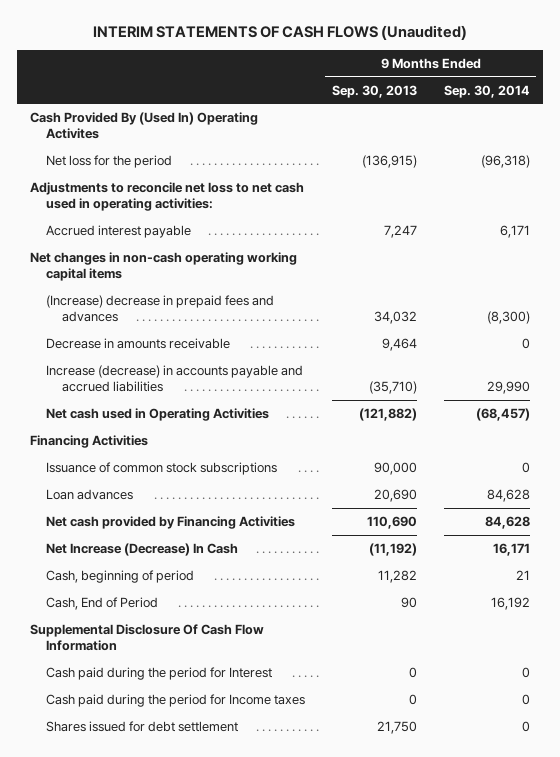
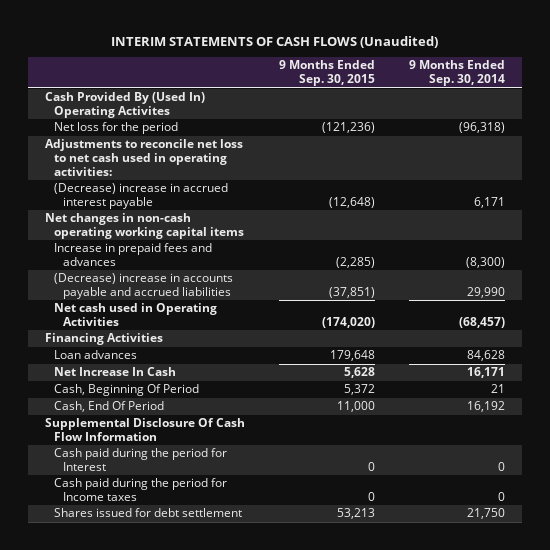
- | 9 Months Ended Sep. 30, 2013 | 9 Months Ended Sep. 30, 2014
+ | 9 Months Ended Sep. 30, 2015 | 9 Months Ended Sep. 30, 2014
- Accrued interest payable | 7,247 | 6,171
+ (Decrease) increase in accrued interest payable | (12,648) | 6,171
- (Increase) decrease in prepaid fees and advances | 34,032 | (8,300)
- Decrease in amounts receivable | 9,464 | 0
- Increase (decrease) in accounts payable and accrued liabilities | (35,710) | 29,990
+ Increase in prepaid fees and advances | (2,285) | (8,300)
+ (Decrease) increase in accounts payable and accrued liabilities | (37,851) | 29,990
- Issuance of common stock subscriptions | 90,000 | 0
- Net cash provided by Financing Activities | 110,690 | 84,628
- Net Increase (Decrease) In Cash | (11,192) | 16,171
- Cash, beginning of period | 11,282 | 21
- Cash, End of Period | 90 | 16,192
+ Net Increase In Cash | 5,628 | 16,171
+ Cash, Beginning Of Period | 5,372 | 21
+ Cash, End Of Period | 11,000 | 16,192
- Shares issued for debt settlement | 21,750 | 0
+ Shares issued for debt settlement | 53,213 | 21,750

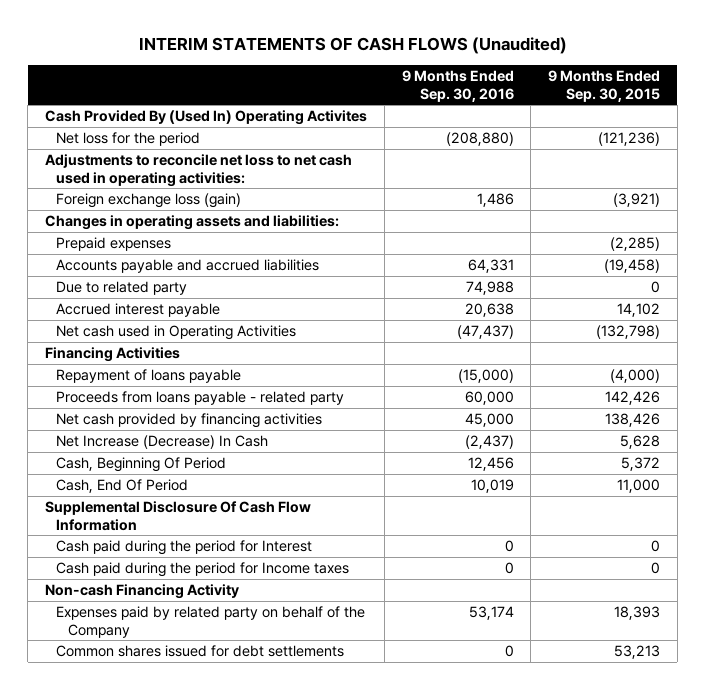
- | 9 Months Ended Sep. 30, 2015 | 9 Months Ended Sep. 30, 2014
+ | 9 Months Ended Sep. 30, 2016 | 9 Months Ended Sep. 30, 2015
- (Decrease) increase in accrued interest payable | (12,648) | 6,171
- Net changes in non-cash operating working capital items
- Increase in prepaid fees and advances | (2,285) | (8,300)
- (Decrease) increase in accounts payable and accrued liabilities | (37,851) | 29,990
- Net cash used in Operating Activities | (174,020) | (68,457)
+ Foreign exchange loss (gain) | 1,486 | (3,921)
+ Changes in operating assets and liabilities:
+ Prepaid expenses | | (2,285)
+ Accounts payable and accrued liabilities | 64,331 | (19,458)
+ Due to related party | 74,988 | 0
+ Accrued interest payable | 20,638 | 14,102
+ Net cash used in Operating Activities | (47,437) | (132,798)
- Loan advances | 179,648 | 84,628
- Net Increase In Cash | 5,628 | 16,171
+ Repayment of loans payable | (15,000) | (4,000)
+ Proceeds from loans payable - related party | 60,000 | 142,426
+ Net cash provided by financing activities | 45,000 | 138,426
+ Net Increase (Decrease) In Cash | (2,437) | 5,628
- Shares issued for debt settlement | 53,213 | 21,750
+ Non-cash Financing Activity
+ Expenses paid by related party on behalf of the Company | 53,174 | 18,393
+ Common shares issued for debt settlements | 0 | 53,213

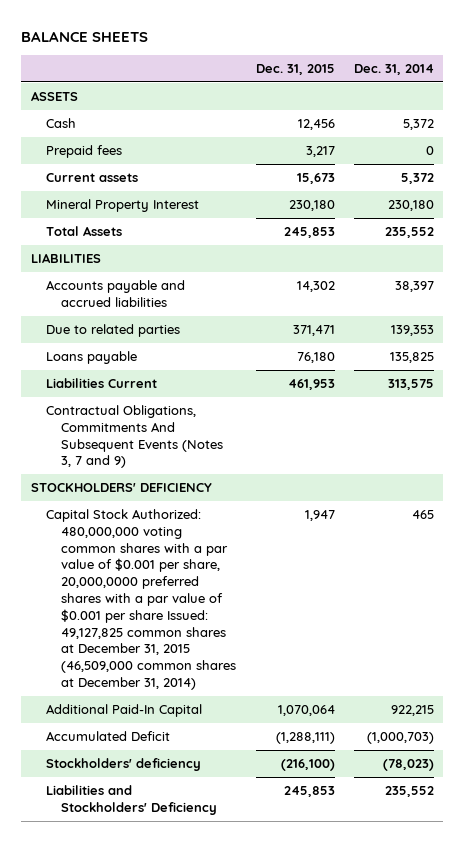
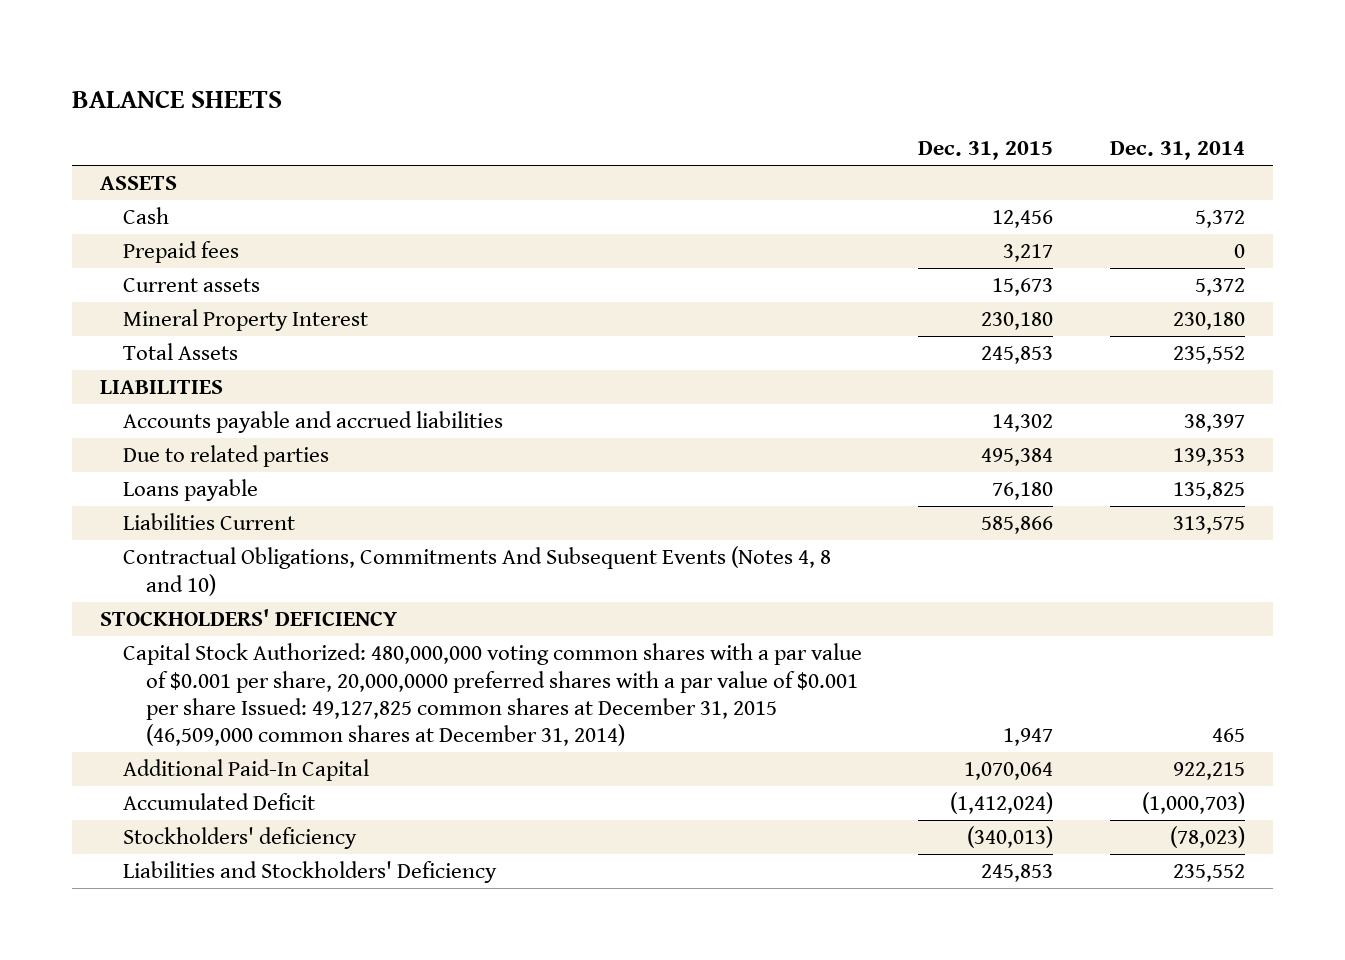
- Due to related parties | 371,471 | 139,353
+ Due to related parties | 495,384 | 139,353
- Liabilities Current | 461,953 | 313,575
- Contractual Obligations, Commitments And Subsequent Events (Notes 3, 7 and 9)
+ Liabilities Current | 585,866 | 313,575
+ Contractual Obligations, Commitments And Subsequent Events (Notes 4, 8 and 10)
- Accumulated Deficit | (1,288,111) | (1,000,703)
- Stockholders' deficiency | (216,100) | (78,023)
+ Accumulated Deficit | (1,412,024) | (1,000,703)
+ Stockholders' deficiency | (340,013) | (78,023)

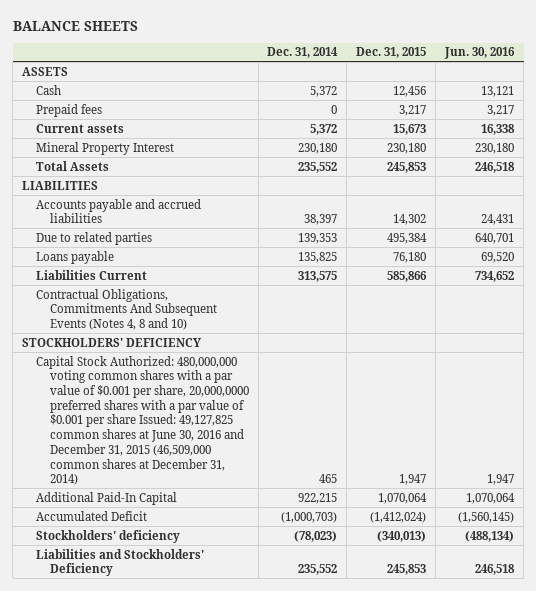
- | Dec. 31, 2015 | Dec. 31, 2014
+ | Dec. 31, 2014 | Dec. 31, 2015 | Jun. 30, 2016
- Capital Stock Authorized: 480,000,000 voting common shares with a par value of $0.001 per share, 20,000,0000 preferred shares with a par value of $0.001 per share Issued: 49,127,825 common shares at December 31, 2015 (46,509,000 common shares at December 31, 2014) | 1,947 | 465
+ Capital Stock Authorized: 480,000,000 voting common shares with a par value of $0.001 per share, 20,000,0000 preferred shares with a par value of $0.001 per share Issued: 49,127,825 common shares at June 30, 2016 and December 31, 2015 (46,509,000 common shares at December 31, 2014) | 465 | 1,947 | 1,947

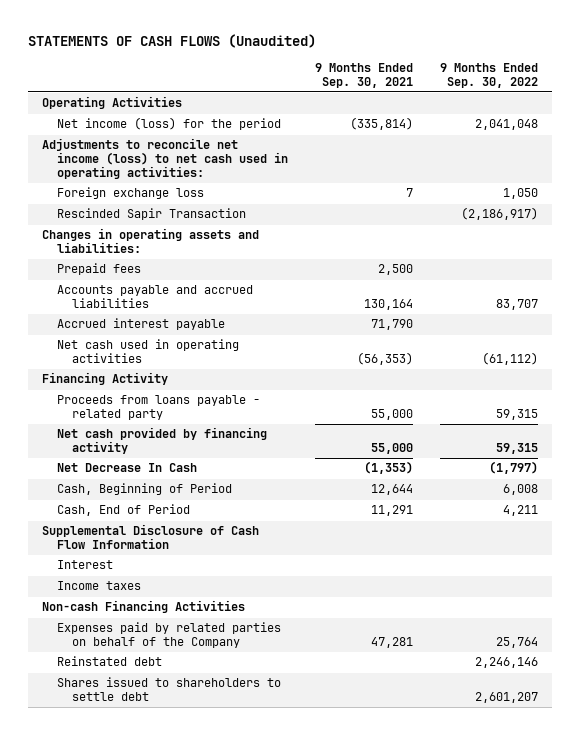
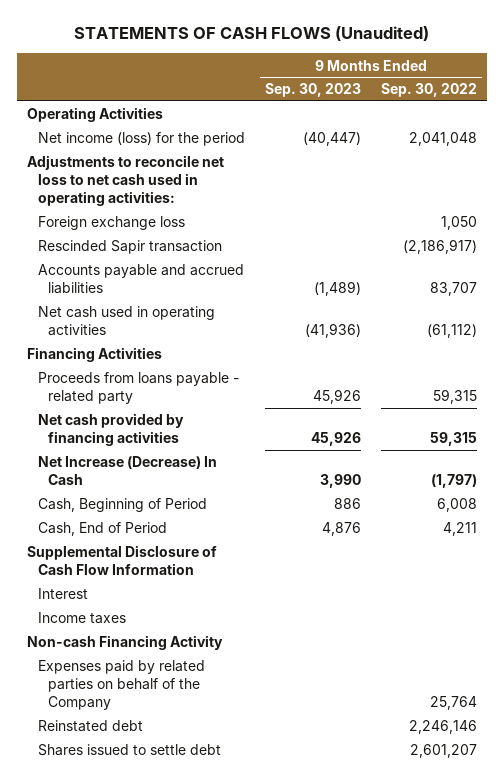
- | 9 Months Ended Sep. 30, 2021 | 9 Months Ended Sep. 30, 2022
+ | 9 Months Ended Sep. 30, 2023 | 9 Months Ended Sep. 30, 2022
- Adjustments to reconcile net income (loss) to net cash used in operating activities:
+ Adjustments to reconcile net loss to net cash used in operating activities:
- Rescinded Sapir Transaction | | (2,186,917)
- Changes in operating assets and liabilities:
- Prepaid fees | 2,500 |
+ Rescinded Sapir transaction | | (2,186,917)
- Accrued interest payable | 71,790 |
- Financing Activity
+ Financing Activities
- Net cash provided by financing activity | 55,000 | 59,315
- Net Decrease In Cash | (1,353) | (1,797)
+ Net cash provided by financing activities | 45,926 | 59,315
+ Net Increase (Decrease) In Cash | 3,990 | (1,797)
- Non-cash Financing Activities
+ Non-cash Financing Activity
- Shares issued to shareholders to settle debt | | 2,601,207
+ Shares issued to settle debt | | 2,601,207

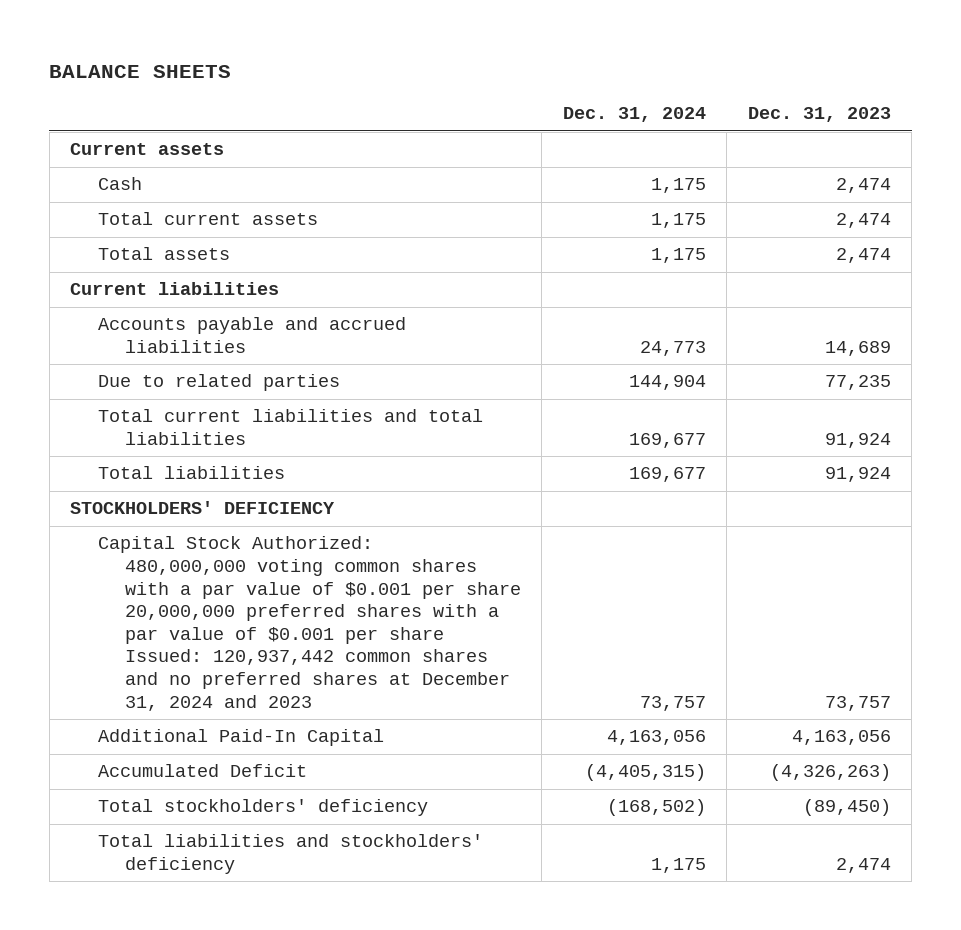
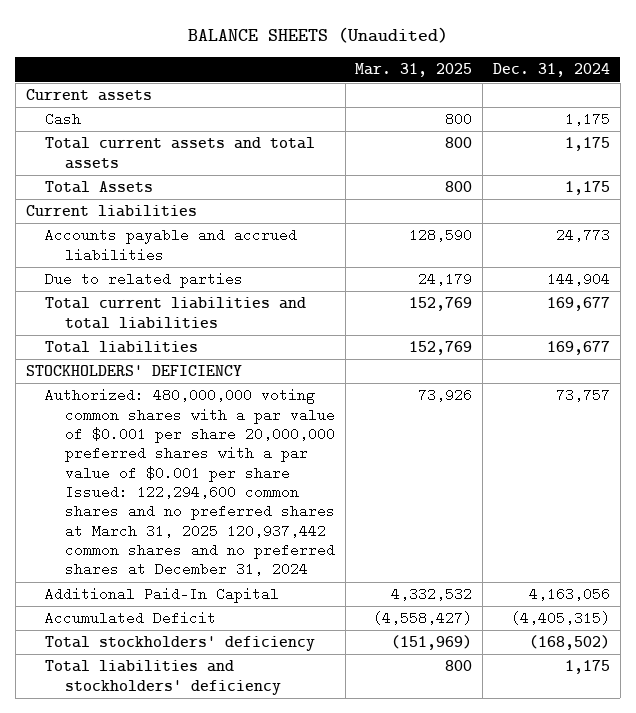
- BALANCE SHEETS
+ BALANCE SHEETS (Unaudited)
- | Dec. 31, 2024 | Dec. 31, 2023
+ | Mar. 31, 2025 | Dec. 31, 2024
- Total current assets | 1,175 | 2,474
- Total assets | 1,175 | 2,474
+ Total current assets and total assets | 800 | 1,175
+ Total Assets | 800 | 1,175
- Capital Stock Authorized: 480,000,000 voting common shares with a par value of $0.001 per share 20,000,000 preferred shares with a par value of $0.001 per share Issued: 120,937,442 common shares and no preferred shares at December 31, 2024 and 2023 | 73,757 | 73,757
+ Authorized: 480,000,000 voting common shares with a par value of $0.001 per share 20,000,000 preferred shares with a par value of $0.001 per share Issued: 122,294,600 common shares and no preferred shares at March 31, 2025 120,937,442 common shares and no preferred shares at December 31, 2024 | 73,926 | 73,757

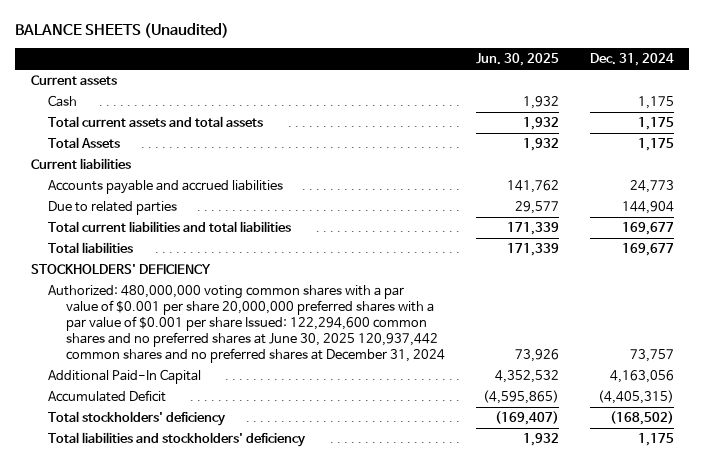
- | Mar. 31, 2025 | Dec. 31, 2024
+ | Jun. 30, 2025 | Dec. 31, 2024
- Authorized: 480,000,000 voting common shares with a par value of $0.001 per share 20,000,000 preferred shares with a par value of $0.001 per share Issued: 122,294,600 common shares and no preferred shares at March 31, 2025 120,937,442 common shares and no preferred shares at December 31, 2024 | 73,926 | 73,757
+ Authorized: 480,000,000 voting common shares with a par value of $0.001 per share 20,000,000 preferred shares with a par value of $0.001 per share Issued: 122,294,600 common shares and no preferred shares at June 30, 2025 120,937,442 common shares and no preferred shares at December 31, 2024 | 73,926 | 73,757

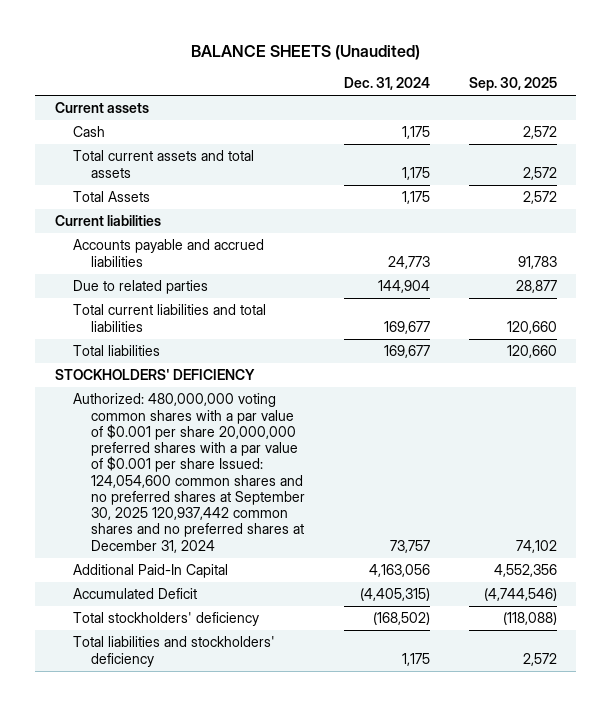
- | Jun. 30, 2025 | Dec. 31, 2024
+ | Dec. 31, 2024 | Sep. 30, 2025
- Authorized: 480,000,000 voting common shares with a par value of $0.001 per share 20,000,000 preferred shares with a par value of $0.001 per share Issued: 122,294,600 common shares and no preferred shares at June 30, 2025 120,937,442 common shares and no preferred shares at December 31, 2024 | 73,926 | 73,757
+ Authorized: 480,000,000 voting common shares with a par value of $0.001 per share 20,000,000 preferred shares with a par value of $0.001 per share Issued: 124,054,600 common shares and no preferred shares at September 30, 2025 120,937,442 common shares and no preferred shares at December 31, 2024 | 73,757 | 74,102

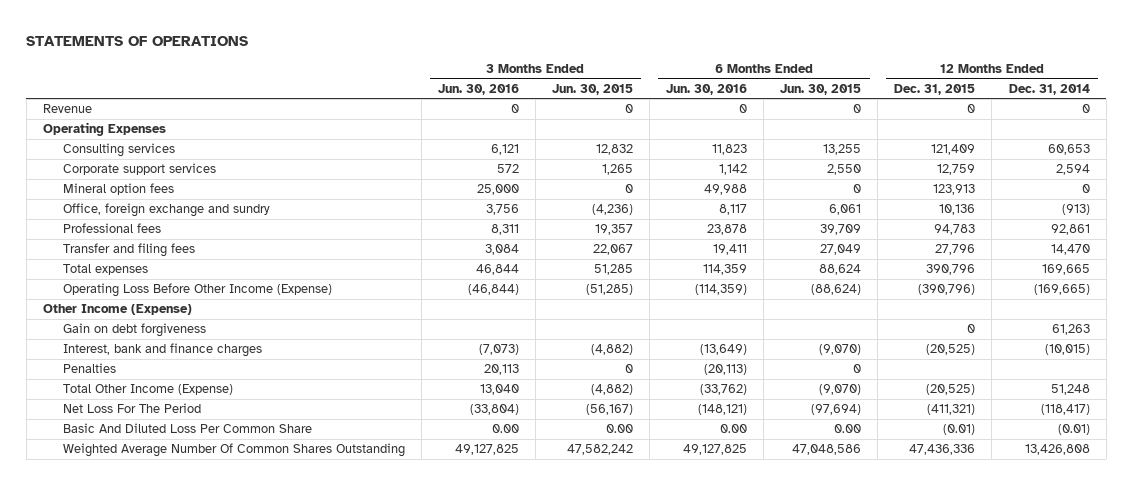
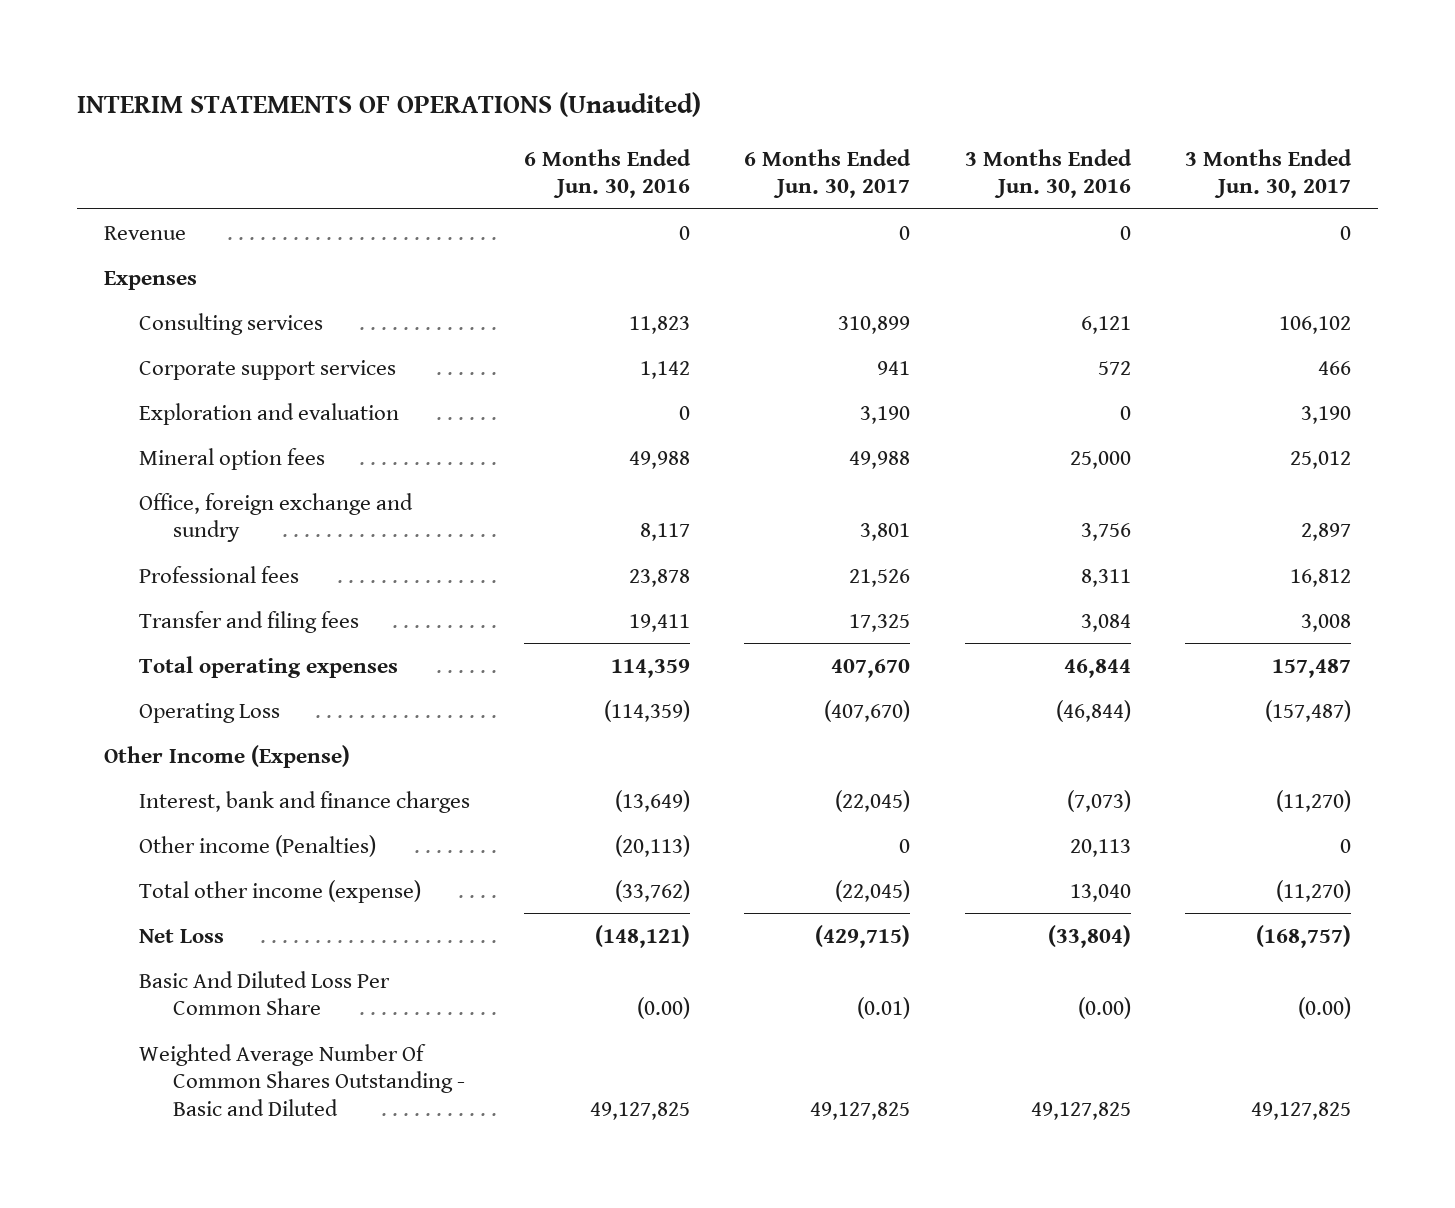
- STATEMENTS OF OPERATIONS
+ INTERIM STATEMENTS OF OPERATIONS (Unaudited)
- | 3 Months Ended Jun. 30, 2016 | 3 Months Ended Jun. 30, 2015 | 6 Months Ended Jun. 30, 2016 | 6 Months Ended Jun. 30, 2015 | 12 Months Ended Dec. 31, 2015 | 12 Months Ended Dec. 31, 2014
+ | 6 Months Ended Jun. 30, 2016 | 6 Months Ended Jun. 30, 2017 | 3 Months Ended Jun. 30, 2016 | 3 Months Ended Jun. 30, 2017
- Operating Expenses
+ Expenses
+ Exploration and evaluation | 0 | 3,190 | 0 | 3,190
- Total expenses | 46,844 | 51,285 | 114,359 | 88,624 | 390,796 | 169,665
- Operating Loss Before Other Income (Expense) | (46,844) | (51,285) | (114,359) | (88,624) | (390,796) | (169,665)
+ Total operating expenses | 114,359 | 407,670 | 46,844 | 157,487
+ Operating Loss | (114,359) | (407,670) | (46,844) | (157,487)
- Gain on debt forgiveness | | | | | 0 | 61,263
- Penalties | 20,113 | 0 | (20,113) | 0 | |
- Total Other Income (Expense) | 13,040 | (4,882) | (33,762) | (9,070) | (20,525) | 51,248
- Net Loss For The Period | (33,804) | (56,167) | (148,121) | (97,694) | (411,321) | (118,417)
- Basic And Diluted Loss Per Common Share | 0.00 | 0.00 | 0.00 | 0.00 | (0.01) | (0.01)
- Weighted Average Number Of Common Shares Outstanding | 49,127,825 | 47,582,242 | 49,127,825 | 47,048,586 | 47,436,336 | 13,426,808
+ Other income (Penalties) | (20,113) | 0 | 20,113 | 0
+ Total other income (expense) | (33,762) | (22,045) | 13,040 | (11,270)
+ Net Loss | (148,121) | (429,715) | (33,804) | (168,757)
+ Basic And Diluted Loss Per Common Share | (0.00) | (0.01) | (0.00) | (0.00)
+ Weighted Average Number Of Common Shares Outstanding - Basic and Diluted | 49,127,825 | 49,127,825 | 49,127,825 | 49,127,825

